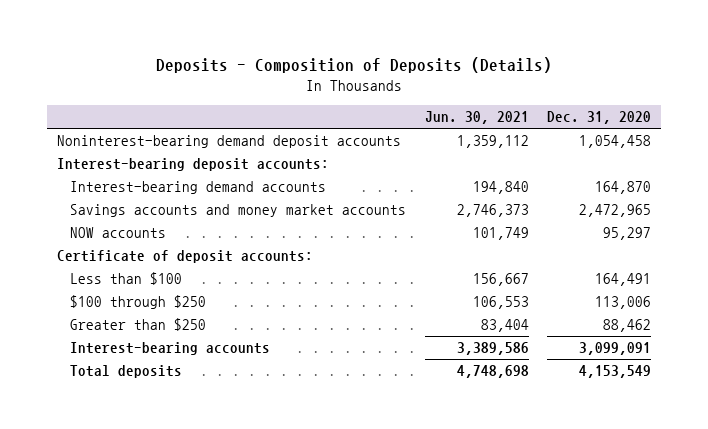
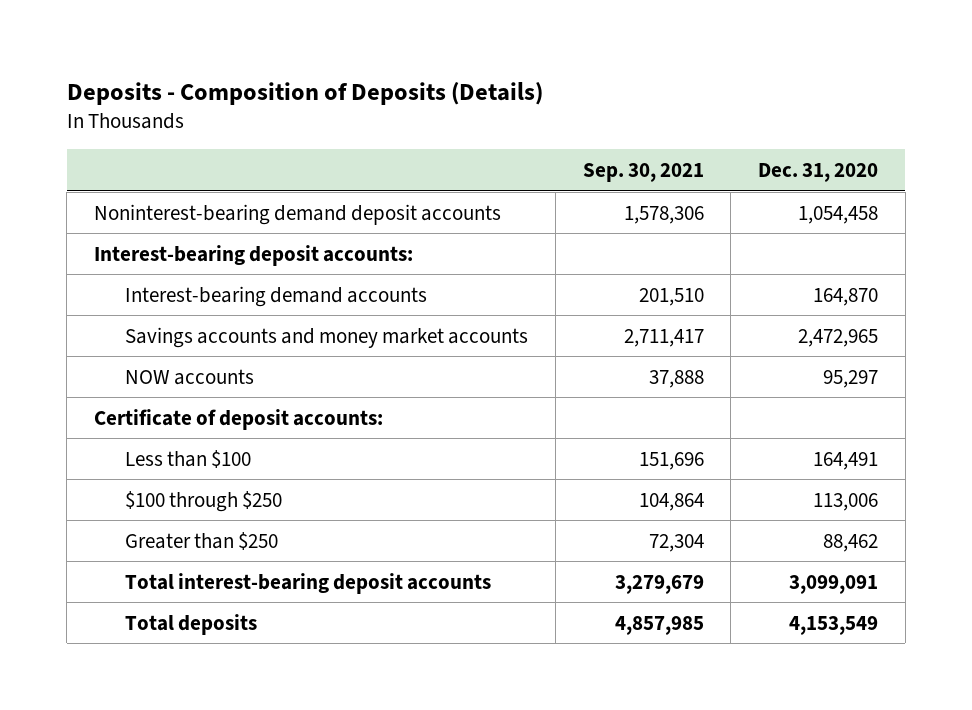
- | Jun. 30, 2021 | Dec. 31, 2020
+ | Sep. 30, 2021 | Dec. 31, 2020
- Interest-bearing accounts | 3,389,586 | 3,099,091
+ Total interest-bearing deposit accounts | 3,279,679 | 3,099,091

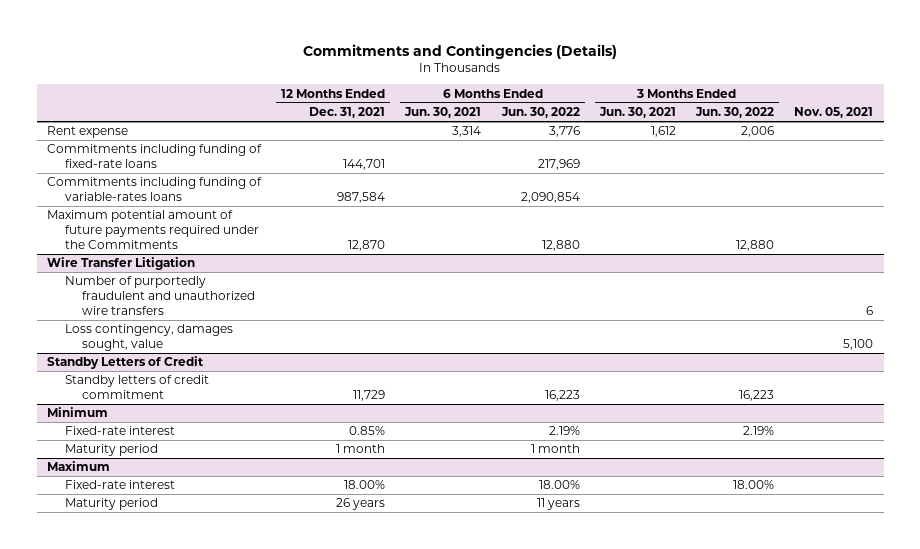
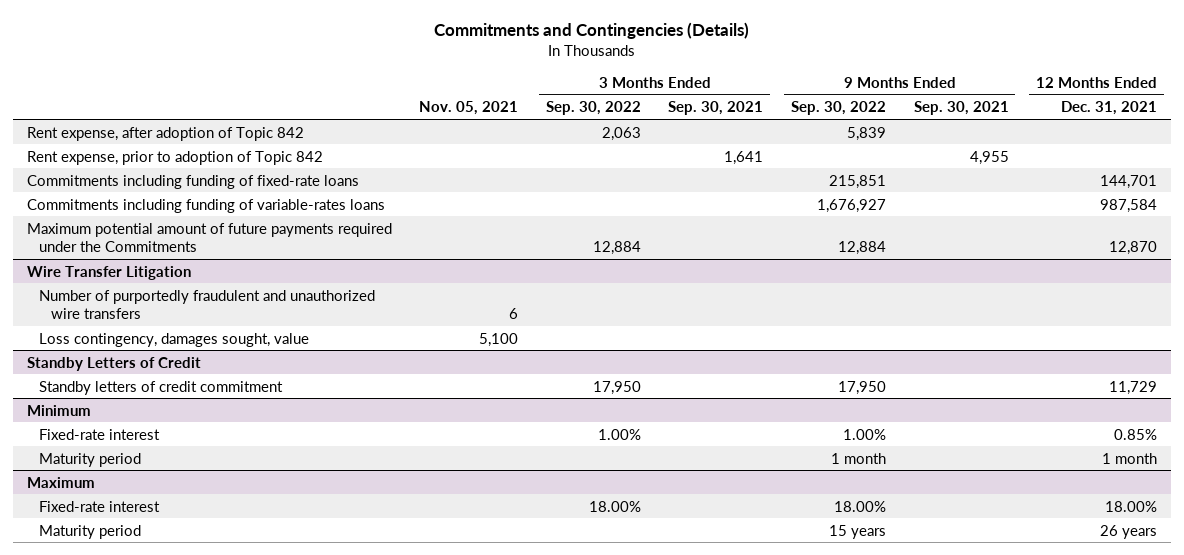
- | 12 Months Ended Dec. 31, 2021 | 6 Months Ended Jun. 30, 2021 | 6 Months Ended Jun. 30, 2022 | 3 Months Ended Jun. 30, 2021 | 3 Months Ended Jun. 30, 2022 | Nov. 05, 2021
+ | Nov. 05, 2021 | 3 Months Ended Sep. 30, 2022 | 3 Months Ended Sep. 30, 2021 | 9 Months Ended Sep. 30, 2022 | 9 Months Ended Sep. 30, 2021 | 12 Months Ended Dec. 31, 2021
- Rent expense | | 3,314 | 3,776 | 1,612 | 2,006 |
+ Rent expense, after adoption of Topic 842 | | 2,063 | | 5,839 | |
+ Rent expense, prior to adoption of Topic 842 | | | 1,641 | | 4,955 |

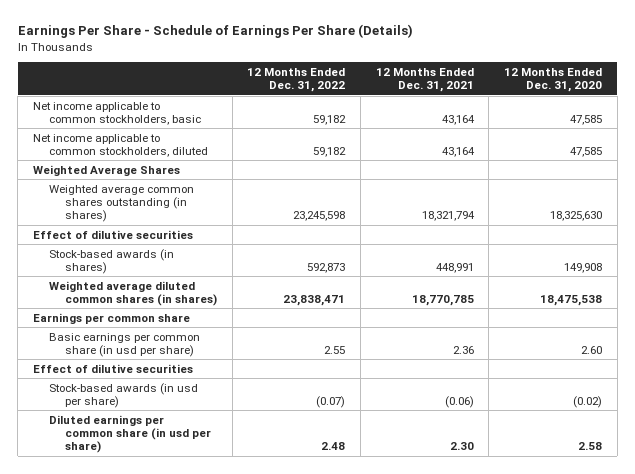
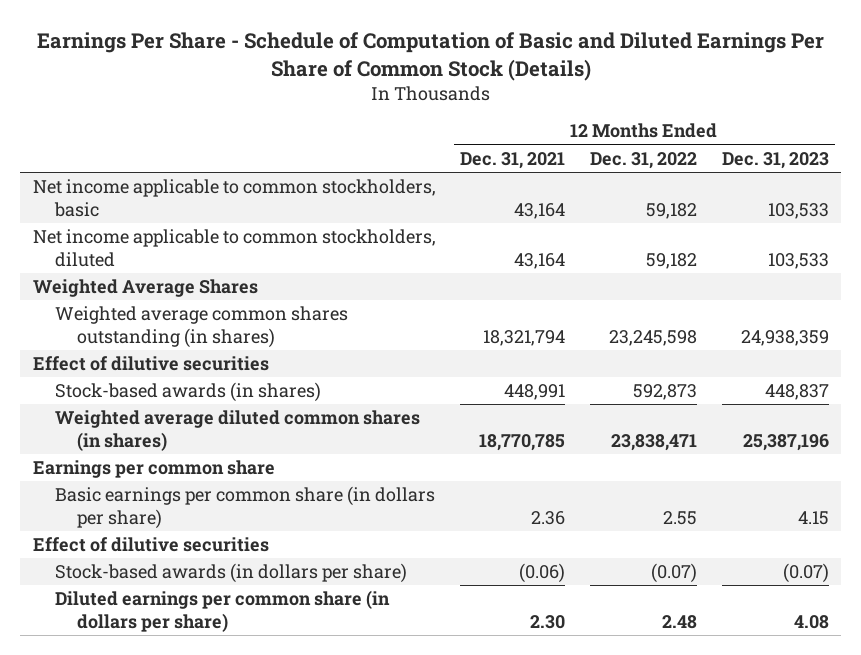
- Earnings Per Share - Schedule of Earnings Per Share (Details)
+ Earnings Per Share - Schedule of Computation of Basic and Diluted Earnings Per Share of Common Stock (Details)
- | 12 Months Ended Dec. 31, 2022 | 12 Months Ended Dec. 31, 2021 | 12 Months Ended Dec. 31, 2020
+ | 12 Months Ended Dec. 31, 2021 | 12 Months Ended Dec. 31, 2022 | 12 Months Ended Dec. 31, 2023
- Basic earnings per common share (in usd per share) | 2.55 | 2.36 | 2.60
+ Basic earnings per common share (in dollars per share) | 2.36 | 2.55 | 4.15
- Stock-based awards (in usd per share) | (0.07) | (0.06) | (0.02)
- Diluted earnings per common share (in usd per share) | 2.48 | 2.30 | 2.58
+ Stock-based awards (in dollars per share) | (0.06) | (0.07) | (0.07)
+ Diluted earnings per common share (in dollars per share) | 2.30 | 2.48 | 4.08

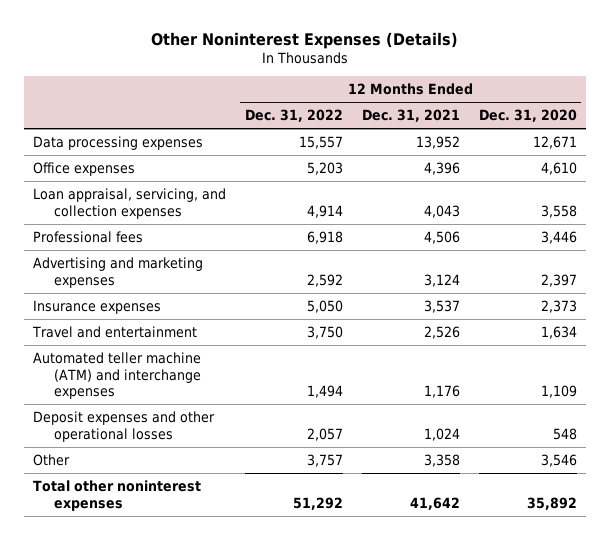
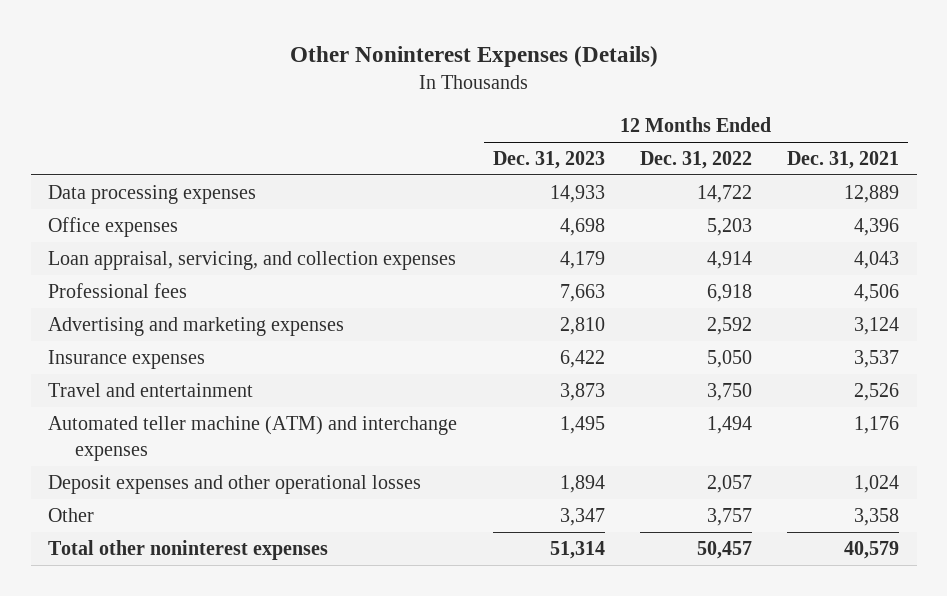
- | 12 Months Ended Dec. 31, 2022 | 12 Months Ended Dec. 31, 2021 | 12 Months Ended Dec. 31, 2020
+ | 12 Months Ended Dec. 31, 2023 | 12 Months Ended Dec. 31, 2022 | 12 Months Ended Dec. 31, 2021
- Data processing expenses | 15,557 | 13,952 | 12,671
+ Data processing expenses | 14,933 | 14,722 | 12,889
- Total other noninterest expenses | 51,292 | 41,642 | 35,892
+ Total other noninterest expenses | 51,314 | 50,457 | 40,579

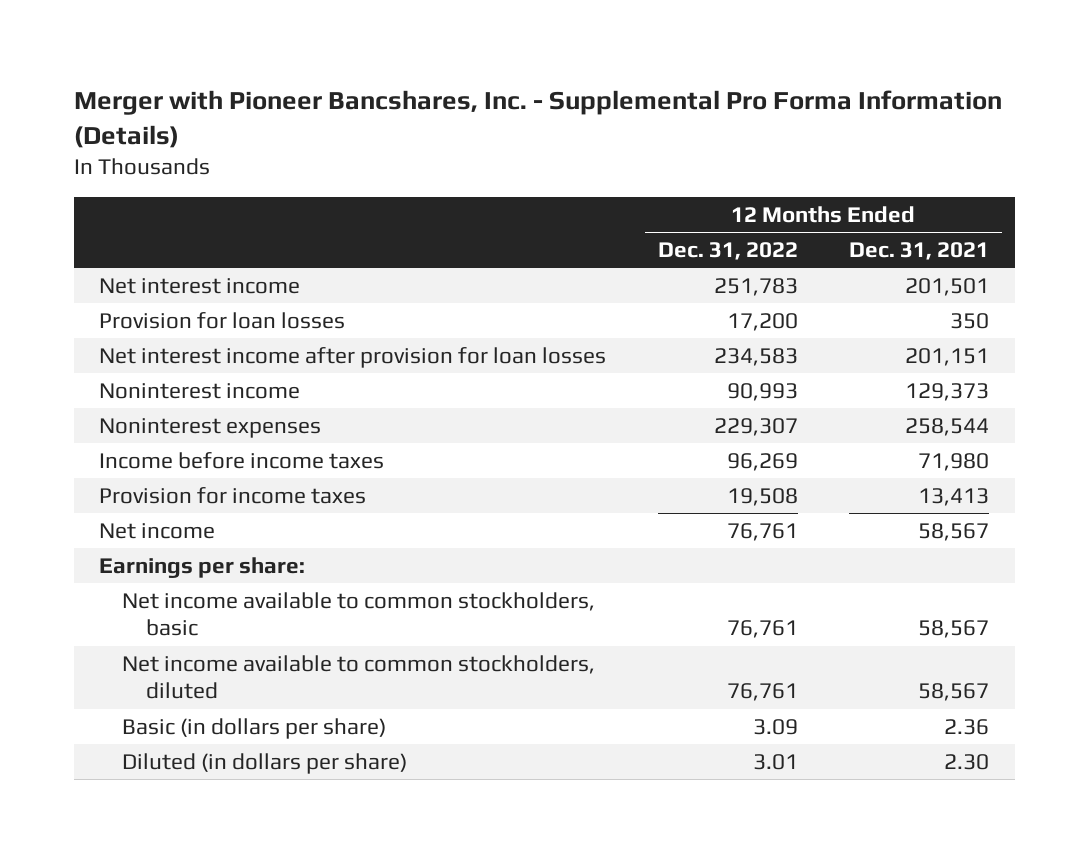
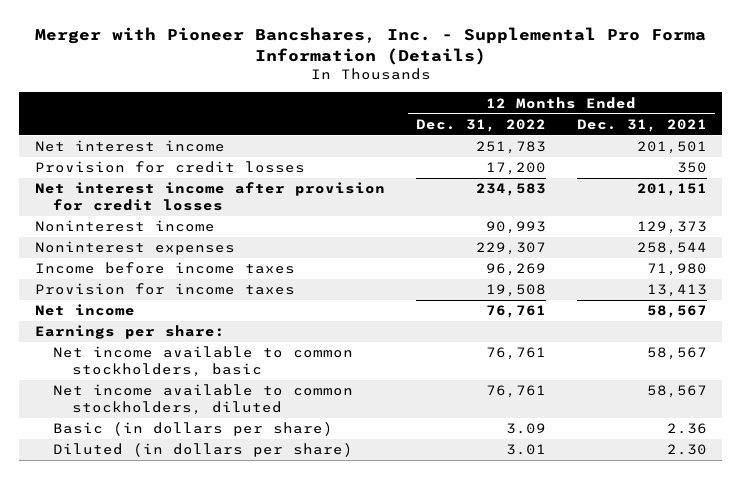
- Provision for loan losses | 17,200 | 350
- Net interest income after provision for loan losses | 234,583 | 201,151
+ Provision for credit losses | 17,200 | 350
+ Net interest income after provision for credit losses | 234,583 | 201,151

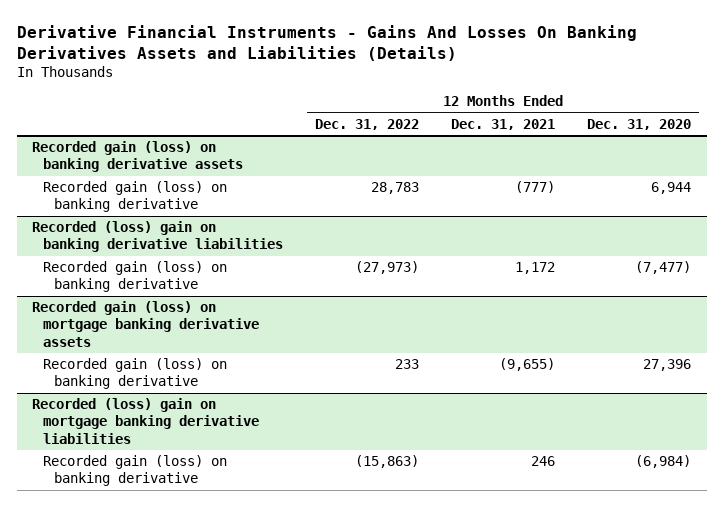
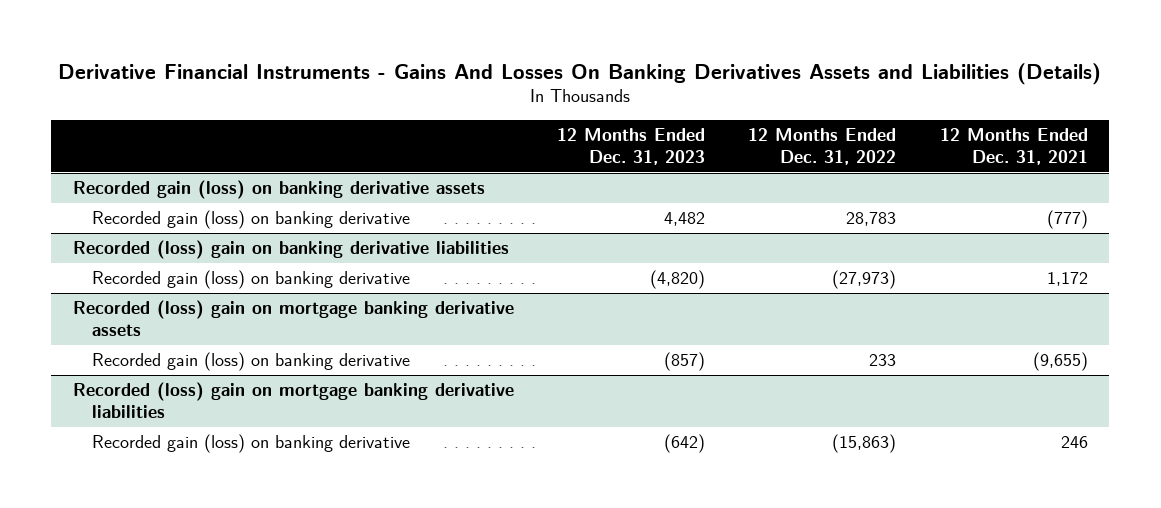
- | 12 Months Ended Dec. 31, 2022 | 12 Months Ended Dec. 31, 2021 | 12 Months Ended Dec. 31, 2020
+ | 12 Months Ended Dec. 31, 2023 | 12 Months Ended Dec. 31, 2022 | 12 Months Ended Dec. 31, 2021
- Recorded gain (loss) on mortgage banking derivative assets
+ Recorded (loss) gain on mortgage banking derivative assets

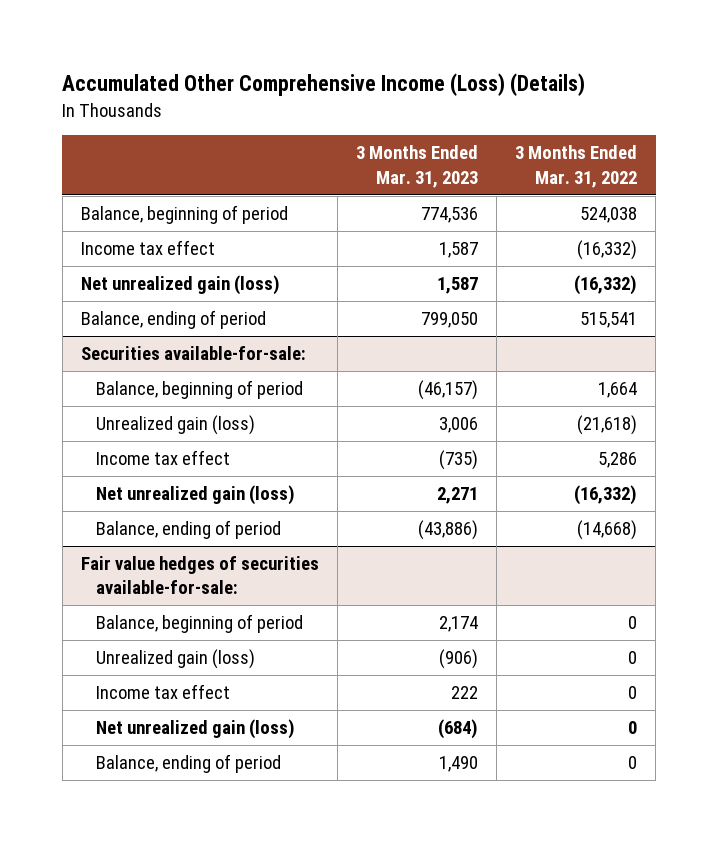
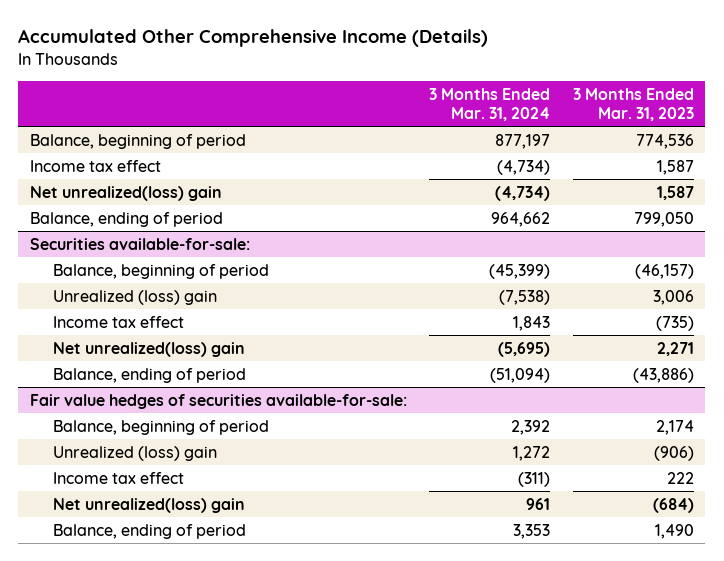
- Accumulated Other Comprehensive Income (Loss) (Details)
+ Accumulated Other Comprehensive Income (Details)
- | 3 Months Ended Mar. 31, 2023 | 3 Months Ended Mar. 31, 2022
+ | 3 Months Ended Mar. 31, 2024 | 3 Months Ended Mar. 31, 2023
- Net unrealized gain (loss) | 1,587 | (16,332)
+ Net unrealized(loss) gain | (4,734) | 1,587
@ Securities available-for-sale:
- Unrealized gain (loss) | 3,006 | (21,618)
+ Unrealized (loss) gain | (7,538) | 3,006
- Net unrealized gain (loss) | 2,271 | (16,332)
+ Net unrealized(loss) gain | (5,695) | 2,271
@ Fair value hedges of securities available-for-sale:
- Unrealized gain (loss) | (906) | 0
+ Unrealized (loss) gain | 1,272 | (906)
- Net unrealized gain (loss) | (684) | 0
+ Net unrealized(loss) gain | 961 | (684)

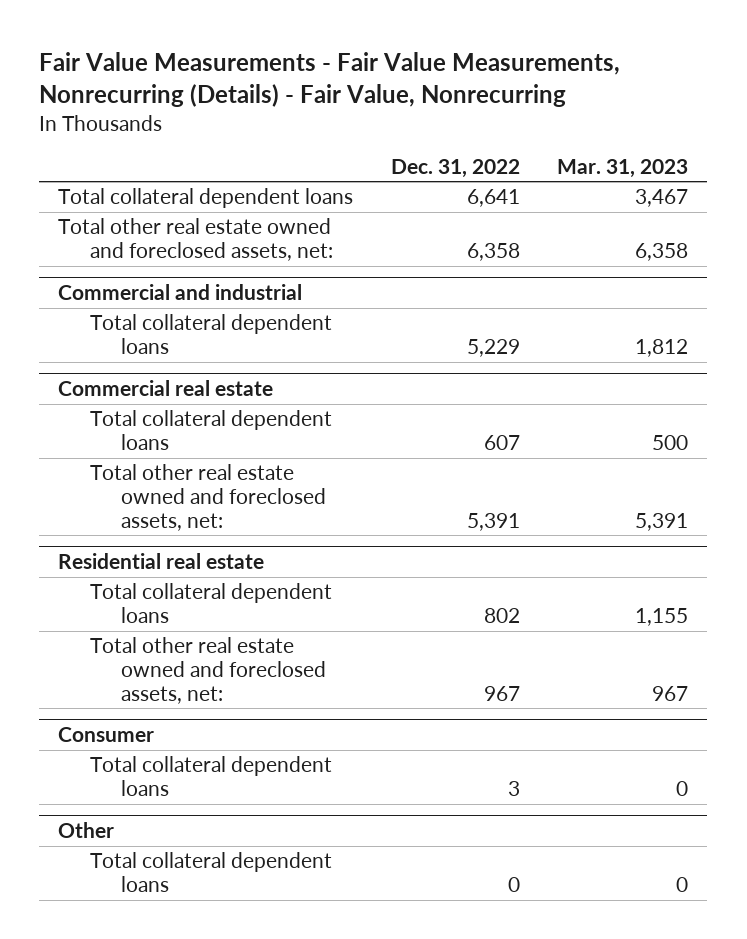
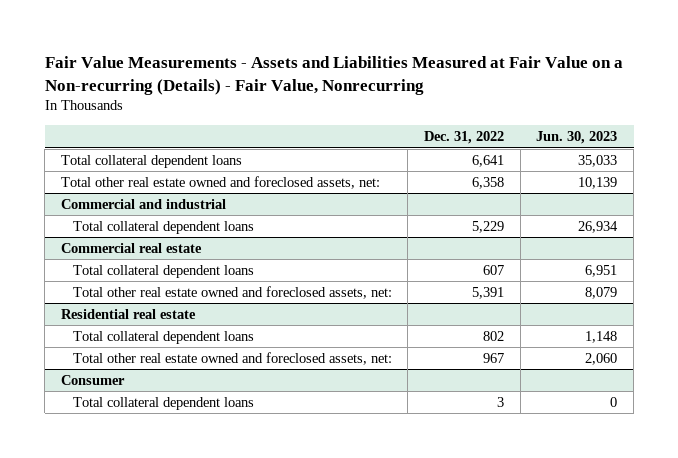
- Fair Value Measurements - Fair Value Measurements, Nonrecurring (Details) - Fair Value, Nonrecurring
+ Fair Value Measurements - Assets and Liabilities Measured at Fair Value on a Non-recurring (Details) - Fair Value, Nonrecurring
- | Dec. 31, 2022 | Mar. 31, 2023
+ | Dec. 31, 2022 | Jun. 30, 2023
- Other
- Total collateral dependent loans | 0 | 0

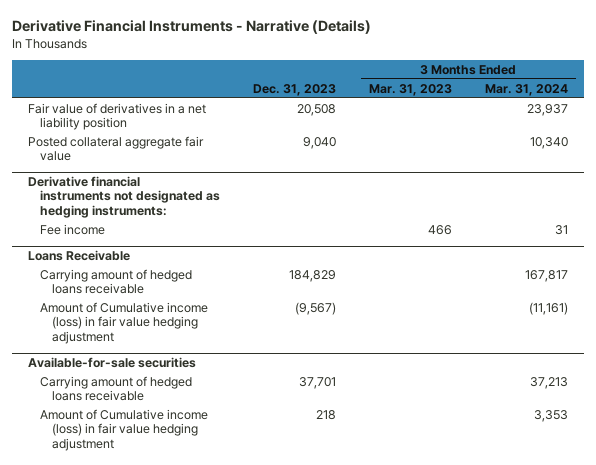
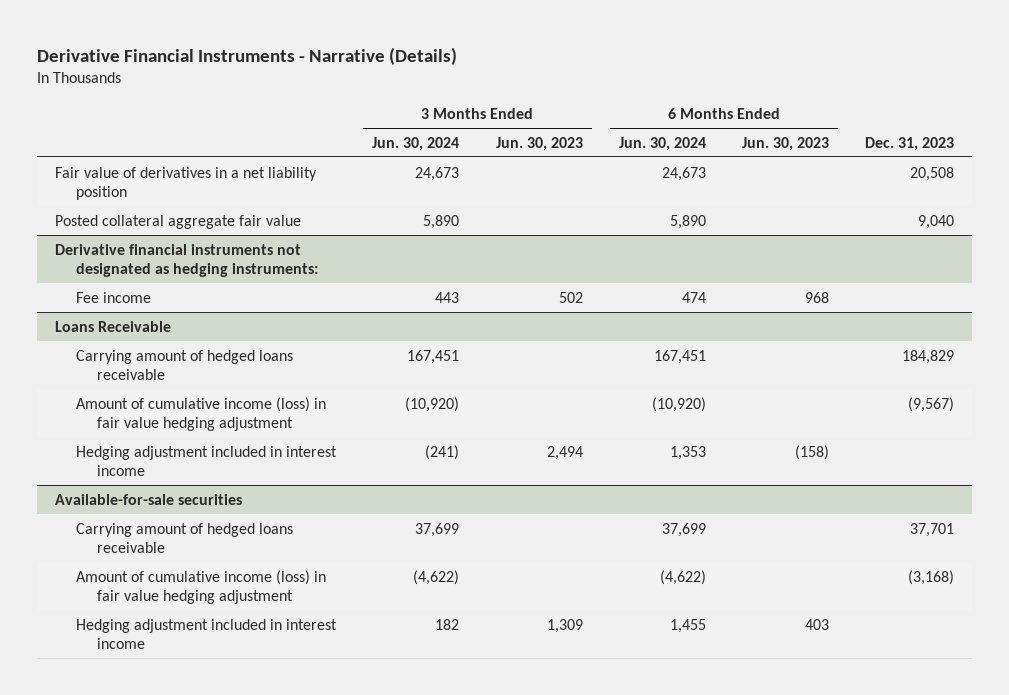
- | Dec. 31, 2023 | 3 Months Ended Mar. 31, 2023 | 3 Months Ended Mar. 31, 2024
+ | 3 Months Ended Jun. 30, 2024 | 3 Months Ended Jun. 30, 2023 | 6 Months Ended Jun. 30, 2024 | 6 Months Ended Jun. 30, 2023 | Dec. 31, 2023
@ Loans Receivable
- Amount of Cumulative income (loss) in fair value hedging adjustment | (9,567) | | (11,161)
+ Amount of cumulative income (loss) in fair value hedging adjustment | (10,920) | | (10,920) | | (9,567)
+ Hedging adjustment included in interest income | (241) | 2,494 | 1,353 | (158) |
@ Available-for-sale securities
- Amount of Cumulative income (loss) in fair value hedging adjustment | 218 | | 3,353
+ Amount of cumulative income (loss) in fair value hedging adjustment | (4,622) | | (4,622) | | (3,168)
+ Hedging adjustment included in interest income | 182 | 1,309 | 1,455 | 403 |

